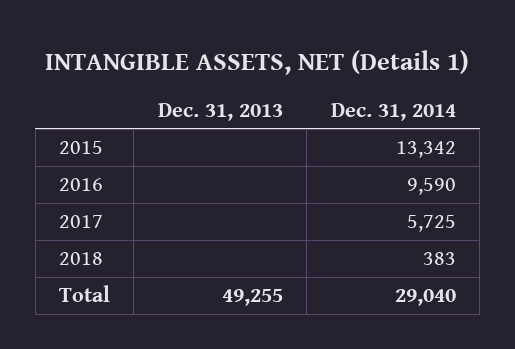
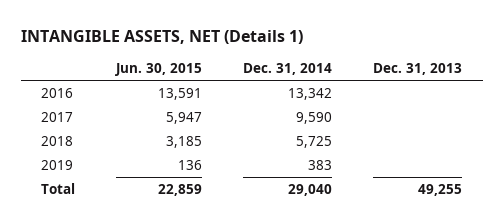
- | Dec. 31, 2013 | Dec. 31, 2014
+ | Jun. 30, 2015 | Dec. 31, 2014 | Dec. 31, 2013
- 2015 | | 13,342
- 2016 | | 9,590
- 2017 | | 5,725
- 2018 | | 383
+ 2016 | 13,591 | 13,342 |
+ 2017 | 5,947 | 9,590 |
+ 2018 | 3,185 | 5,725 |
+ 2019 | 136 | 383 |

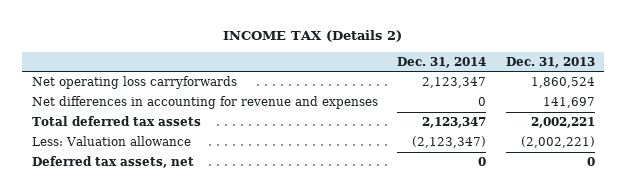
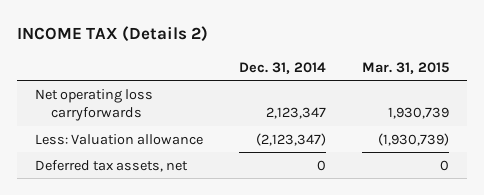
- | Dec. 31, 2014 | Dec. 31, 2013
+ | Dec. 31, 2014 | Mar. 31, 2015
- Net differences in accounting for revenue and expenses | 0 | 141,697
- Total deferred tax assets | 2,123,347 | 2,002,221

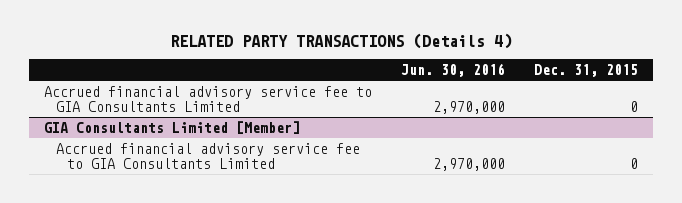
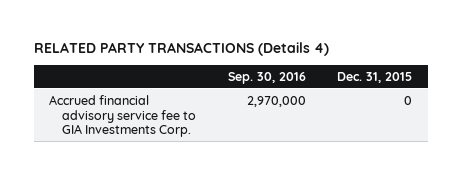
- | Jun. 30, 2016 | Dec. 31, 2015
+ | Sep. 30, 2016 | Dec. 31, 2015
- Accrued financial advisory service fee to GIA Consultants Limited | 2,970,000 | 0
- GIA Consultants Limited [Member]
- Accrued financial advisory service fee to GIA Consultants Limited | 2,970,000 | 0
+ Accrued financial advisory service fee to GIA Investments Corp. | 2,970,000 | 0

